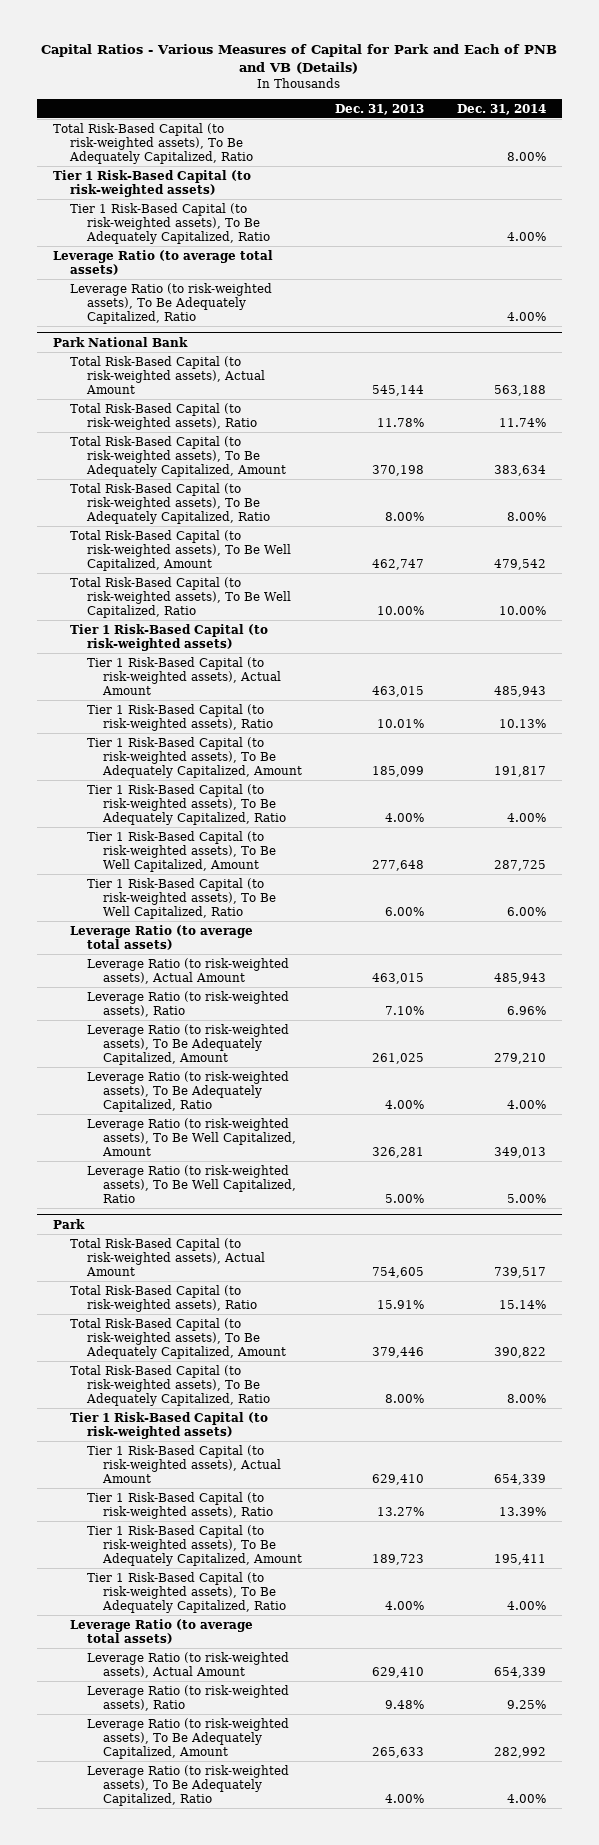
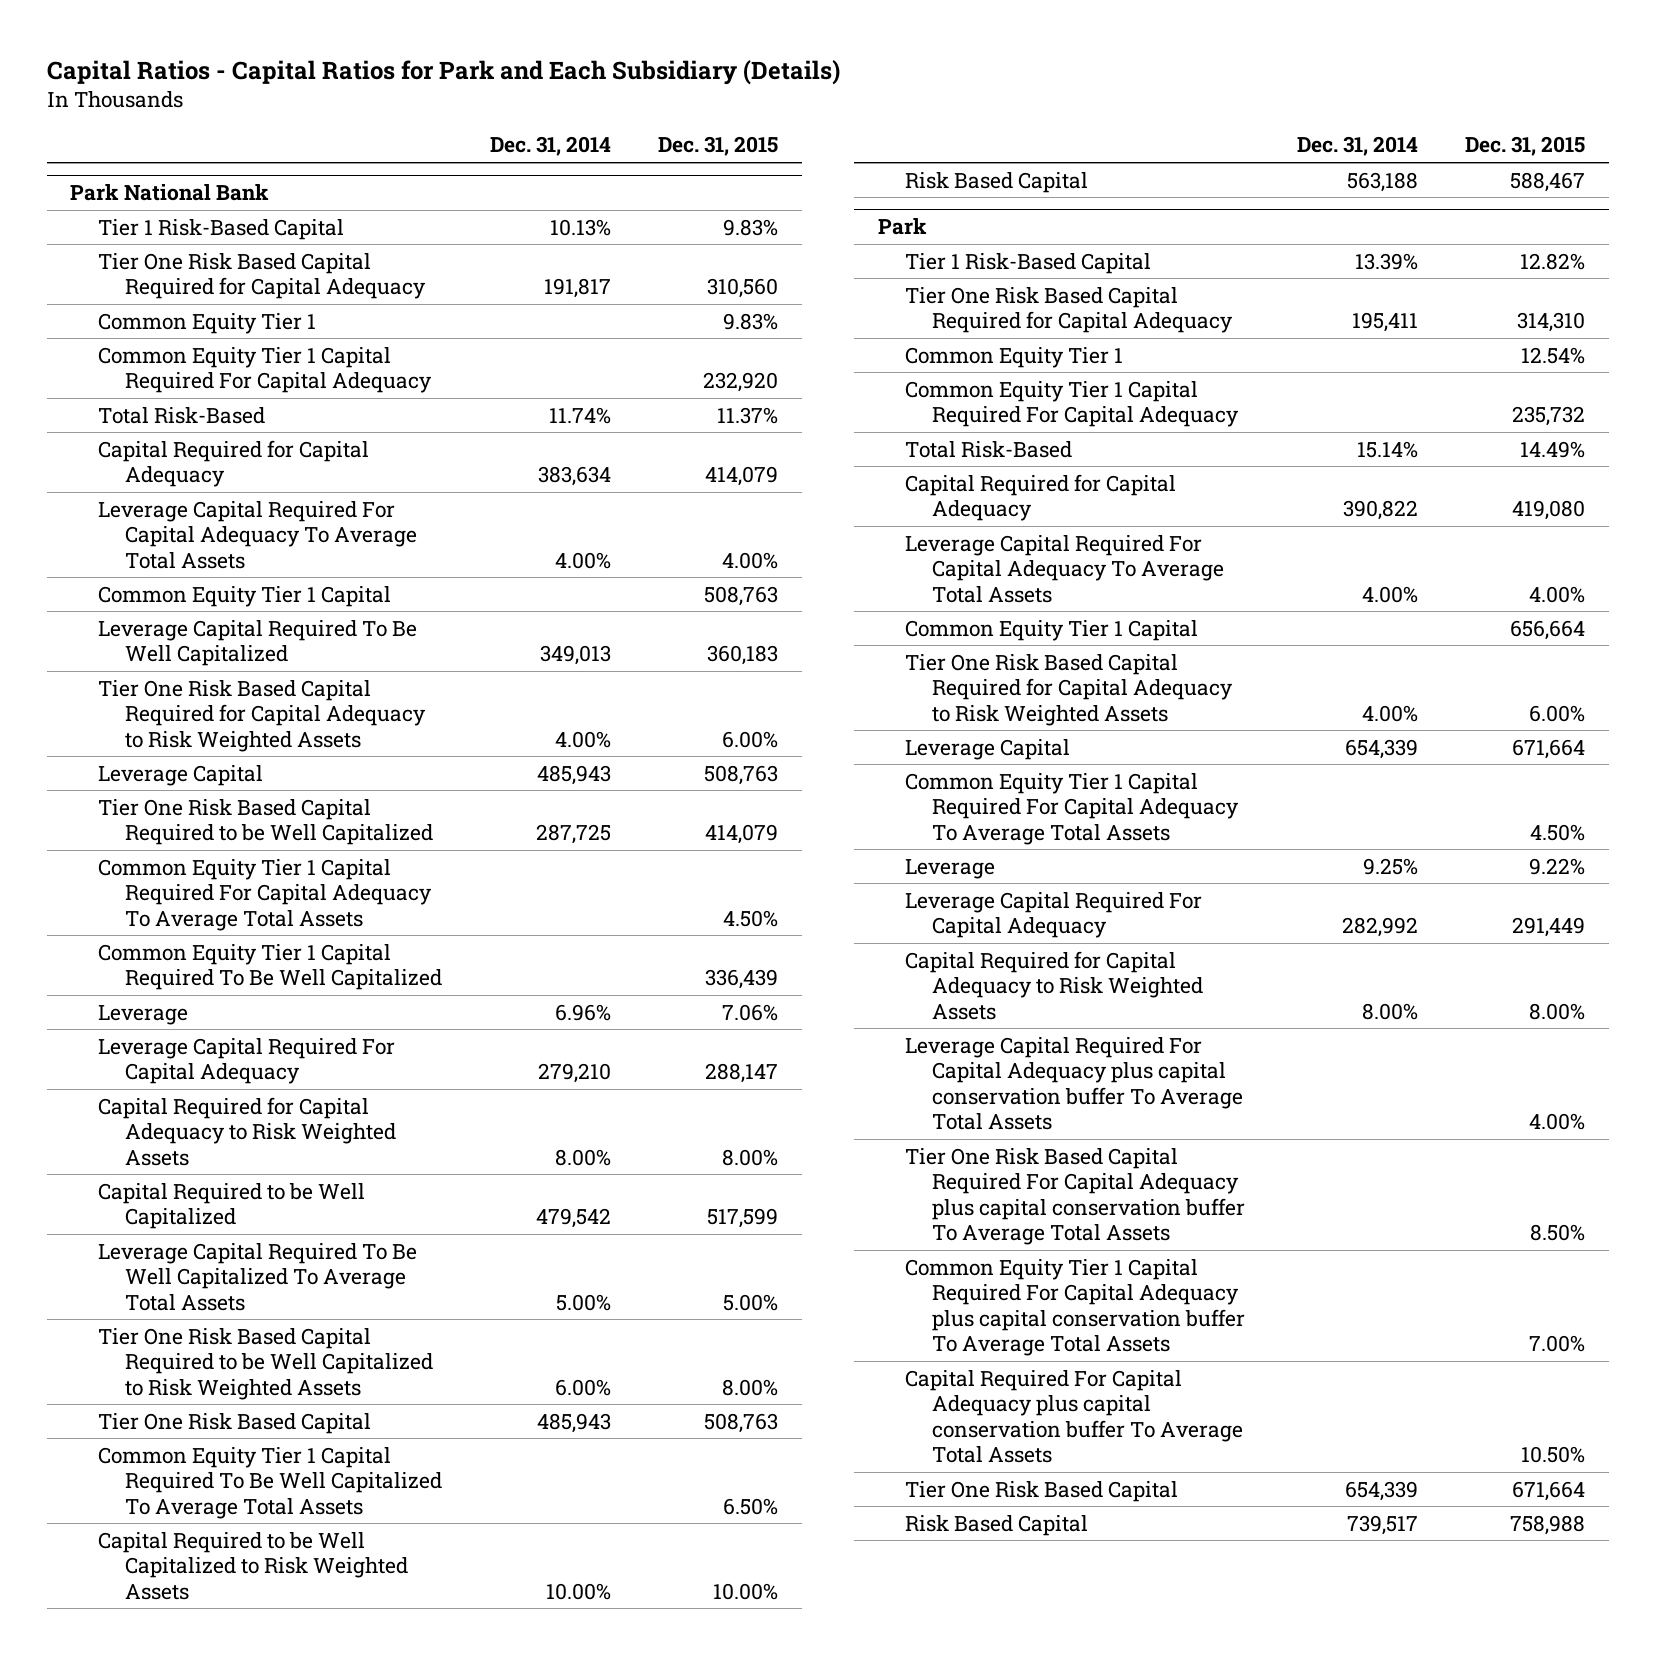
- Capital Ratios - Various Measures of Capital for Park and Each of PNB and VB (Details)
+ Capital Ratios - Capital Ratios for Park and Each Subsidiary (Details)
- | Dec. 31, 2013 | Dec. 31, 2014
+ | Dec. 31, 2014 | Dec. 31, 2015
- Total Risk-Based Capital (to risk-weighted assets), To Be Adequately Capitalized, Ratio | | 8.00%
- Tier 1 Risk-Based Capital (to risk-weighted assets)
- Tier 1 Risk-Based Capital (to risk-weighted assets), To Be Adequately Capitalized, Ratio | | 4.00%
- Leverage Ratio (to average total assets)
- Leverage Ratio (to risk-weighted assets), To Be Adequately Capitalized, Ratio | | 4.00%
@ Park National Bank
- Total Risk-Based Capital (to risk-weighted assets), Actual Amount | 545,144 | 563,188
- Total Risk-Based Capital (to risk-weighted assets), Ratio | 11.78% | 11.74%
- Total Risk-Based Capital (to risk-weighted assets), To Be Adequately Capitalized, Amount | 370,198 | 383,634
- Total Risk-Based Capital (to risk-weighted assets), To Be Adequately Capitalized, Ratio | 8.00% | 8.00%
- Total Risk-Based Capital (to risk-weighted assets), To Be Well Capitalized, Amount | 462,747 | 479,542
- Total Risk-Based Capital (to risk-weighted assets), To Be Well Capitalized, Ratio | 10.00% | 10.00%
- Tier 1 Risk-Based Capital (to risk-weighted assets)
- Tier 1 Risk-Based Capital (to risk-weighted assets), Actual Amount | 463,015 | 485,943
- Tier 1 Risk-Based Capital (to risk-weighted assets), Ratio | 10.01% | 10.13%
- Tier 1 Risk-Based Capital (to risk-weighted assets), To Be Adequately Capitalized, Amount | 185,099 | 191,817
- Tier 1 Risk-Based Capital (to risk-weighted assets), To Be Adequately Capitalized, Ratio | 4.00% | 4.00%
- Tier 1 Risk-Based Capital (to risk-weighted assets), To Be Well Capitalized, Amount | 277,648 | 287,725
- Tier 1 Risk-Based Capital (to risk-weighted assets), To Be Well Capitalized, Ratio | 6.00% | 6.00%
- Leverage Ratio (to average total assets)
- Leverage Ratio (to risk-weighted assets), Actual Amount | 463,015 | 485,943
- Leverage Ratio (to risk-weighted assets), Ratio | 7.10% | 6.96%
- Leverage Ratio (to risk-weighted assets), To Be Adequately Capitalized, Amount | 261,025 | 279,210
- Leverage Ratio (to risk-weighted assets), To Be Adequately Capitalized, Ratio | 4.00% | 4.00%
- Leverage Ratio (to risk-weighted assets), To Be Well Capitalized, Amount | 326,281 | 349,013
- Leverage Ratio (to risk-weighted assets), To Be Well Capitalized, Ratio | 5.00% | 5.00%
+ Tier 1 Risk-Based Capital | 10.13% | 9.83%
+ Tier One Risk Based Capital Required for Capital Adequacy | 191,817 | 310,560
+ Common Equity Tier 1 | | 9.83%
+ Common Equity Tier 1 Capital Required For Capital Adequacy | | 232,920
+ Total Risk-Based | 11.74% | 11.37%
+ Capital Required for Capital Adequacy | 383,634 | 414,079
+ Leverage Capital Required For Capital Adequacy To Average Total Assets | 4.00% | 4.00%
+ Common Equity Tier 1 Capital | | 508,763
+ Leverage Capital Required To Be Well Capitalized | 349,013 | 360,183
+ Tier One Risk Based Capital Required for Capital Adequacy to Risk Weighted Assets | 4.00% | 6.00%
+ Leverage Capital | 485,943 | 508,763
+ Tier One Risk Based Capital Required to be Well Capitalized | 287,725 | 414,079
+ Common Equity Tier 1 Capital Required For Capital Adequacy To Average Total Assets | | 4.50%
+ Common Equity Tier 1 Capital Required To Be Well Capitalized | | 336,439
+ Leverage | 6.96% | 7.06%
+ Leverage Capital Required For Capital Adequacy | 279,210 | 288,147
+ Capital Required for Capital Adequacy to Risk Weighted Assets | 8.00% | 8.00%
+ Capital Required to be Well Capitalized | 479,542 | 517,599
+ Leverage Capital Required To Be Well Capitalized To Average Total Assets | 5.00% | 5.00%
+ Tier One Risk Based Capital Required to be Well Capitalized to Risk Weighted Assets | 6.00% | 8.00%
+ Tier One Risk Based Capital | 485,943 | 508,763
+ Common Equity Tier 1 Capital Required To Be Well Capitalized To Average Total Assets | | 6.50%
+ Capital Required to be Well Capitalized to Risk Weighted Assets | 10.00% | 10.00%
+ Risk Based Capital | 563,188 | 588,467
@ Park
- Total Risk-Based Capital (to risk-weighted assets), Actual Amount | 754,605 | 739,517
- Total Risk-Based Capital (to risk-weighted assets), Ratio | 15.91% | 15.14%
- Total Risk-Based Capital (to risk-weighted assets), To Be Adequately Capitalized, Amount | 379,446 | 390,822
- Total Risk-Based Capital (to risk-weighted assets), To Be Adequately Capitalized, Ratio | 8.00% | 8.00%
- Tier 1 Risk-Based Capital (to risk-weighted assets)
- Tier 1 Risk-Based Capital (to risk-weighted assets), Actual Amount | 629,410 | 654,339
- Tier 1 Risk-Based Capital (to risk-weighted assets), Ratio | 13.27% | 13.39%
- Tier 1 Risk-Based Capital (to risk-weighted assets), To Be Adequately Capitalized, Amount | 189,723 | 195,411
- Tier 1 Risk-Based Capital (to risk-weighted assets), To Be Adequately Capitalized, Ratio | 4.00% | 4.00%
- Leverage Ratio (to average total assets)
- Leverage Ratio (to risk-weighted assets), Actual Amount | 629,410 | 654,339
- Leverage Ratio (to risk-weighted assets), Ratio | 9.48% | 9.25%
- Leverage Ratio (to risk-weighted assets), To Be Adequately Capitalized, Amount | 265,633 | 282,992
- Leverage Ratio (to risk-weighted assets), To Be Adequately Capitalized, Ratio | 4.00% | 4.00%
+ Tier 1 Risk-Based Capital | 13.39% | 12.82%
+ Tier One Risk Based Capital Required for Capital Adequacy | 195,411 | 314,310
+ Common Equity Tier 1 | | 12.54%
+ Common Equity Tier 1 Capital Required For Capital Adequacy | | 235,732
+ Total Risk-Based | 15.14% | 14.49%
+ Capital Required for Capital Adequacy | 390,822 | 419,080
+ Leverage Capital Required For Capital Adequacy To Average Total Assets | 4.00% | 4.00%
+ Common Equity Tier 1 Capital | | 656,664
+ Tier One Risk Based Capital Required for Capital Adequacy to Risk Weighted Assets | 4.00% | 6.00%
+ Leverage Capital | 654,339 | 671,664
+ Common Equity Tier 1 Capital Required For Capital Adequacy To Average Total Assets | | 4.50%
+ Leverage | 9.25% | 9.22%
+ Leverage Capital Required For Capital Adequacy | 282,992 | 291,449
+ Capital Required for Capital Adequacy to Risk Weighted Assets | 8.00% | 8.00%
+ Leverage Capital Required For Capital Adequacy plus capital conservation buffer To Average Total Assets | | 4.00%
+ Tier One Risk Based Capital Required For Capital Adequacy plus capital conservation buffer To Average Total Assets | | 8.50%
+ Common Equity Tier 1 Capital Required For Capital Adequacy plus capital conservation buffer To Average Total Assets | | 7.00%
+ Capital Required For Capital Adequacy plus capital conservation buffer To Average Total Assets | | 10.50%
+ Tier One Risk Based Capital | 654,339 | 671,664
+ Risk Based Capital | 739,517 | 758,988

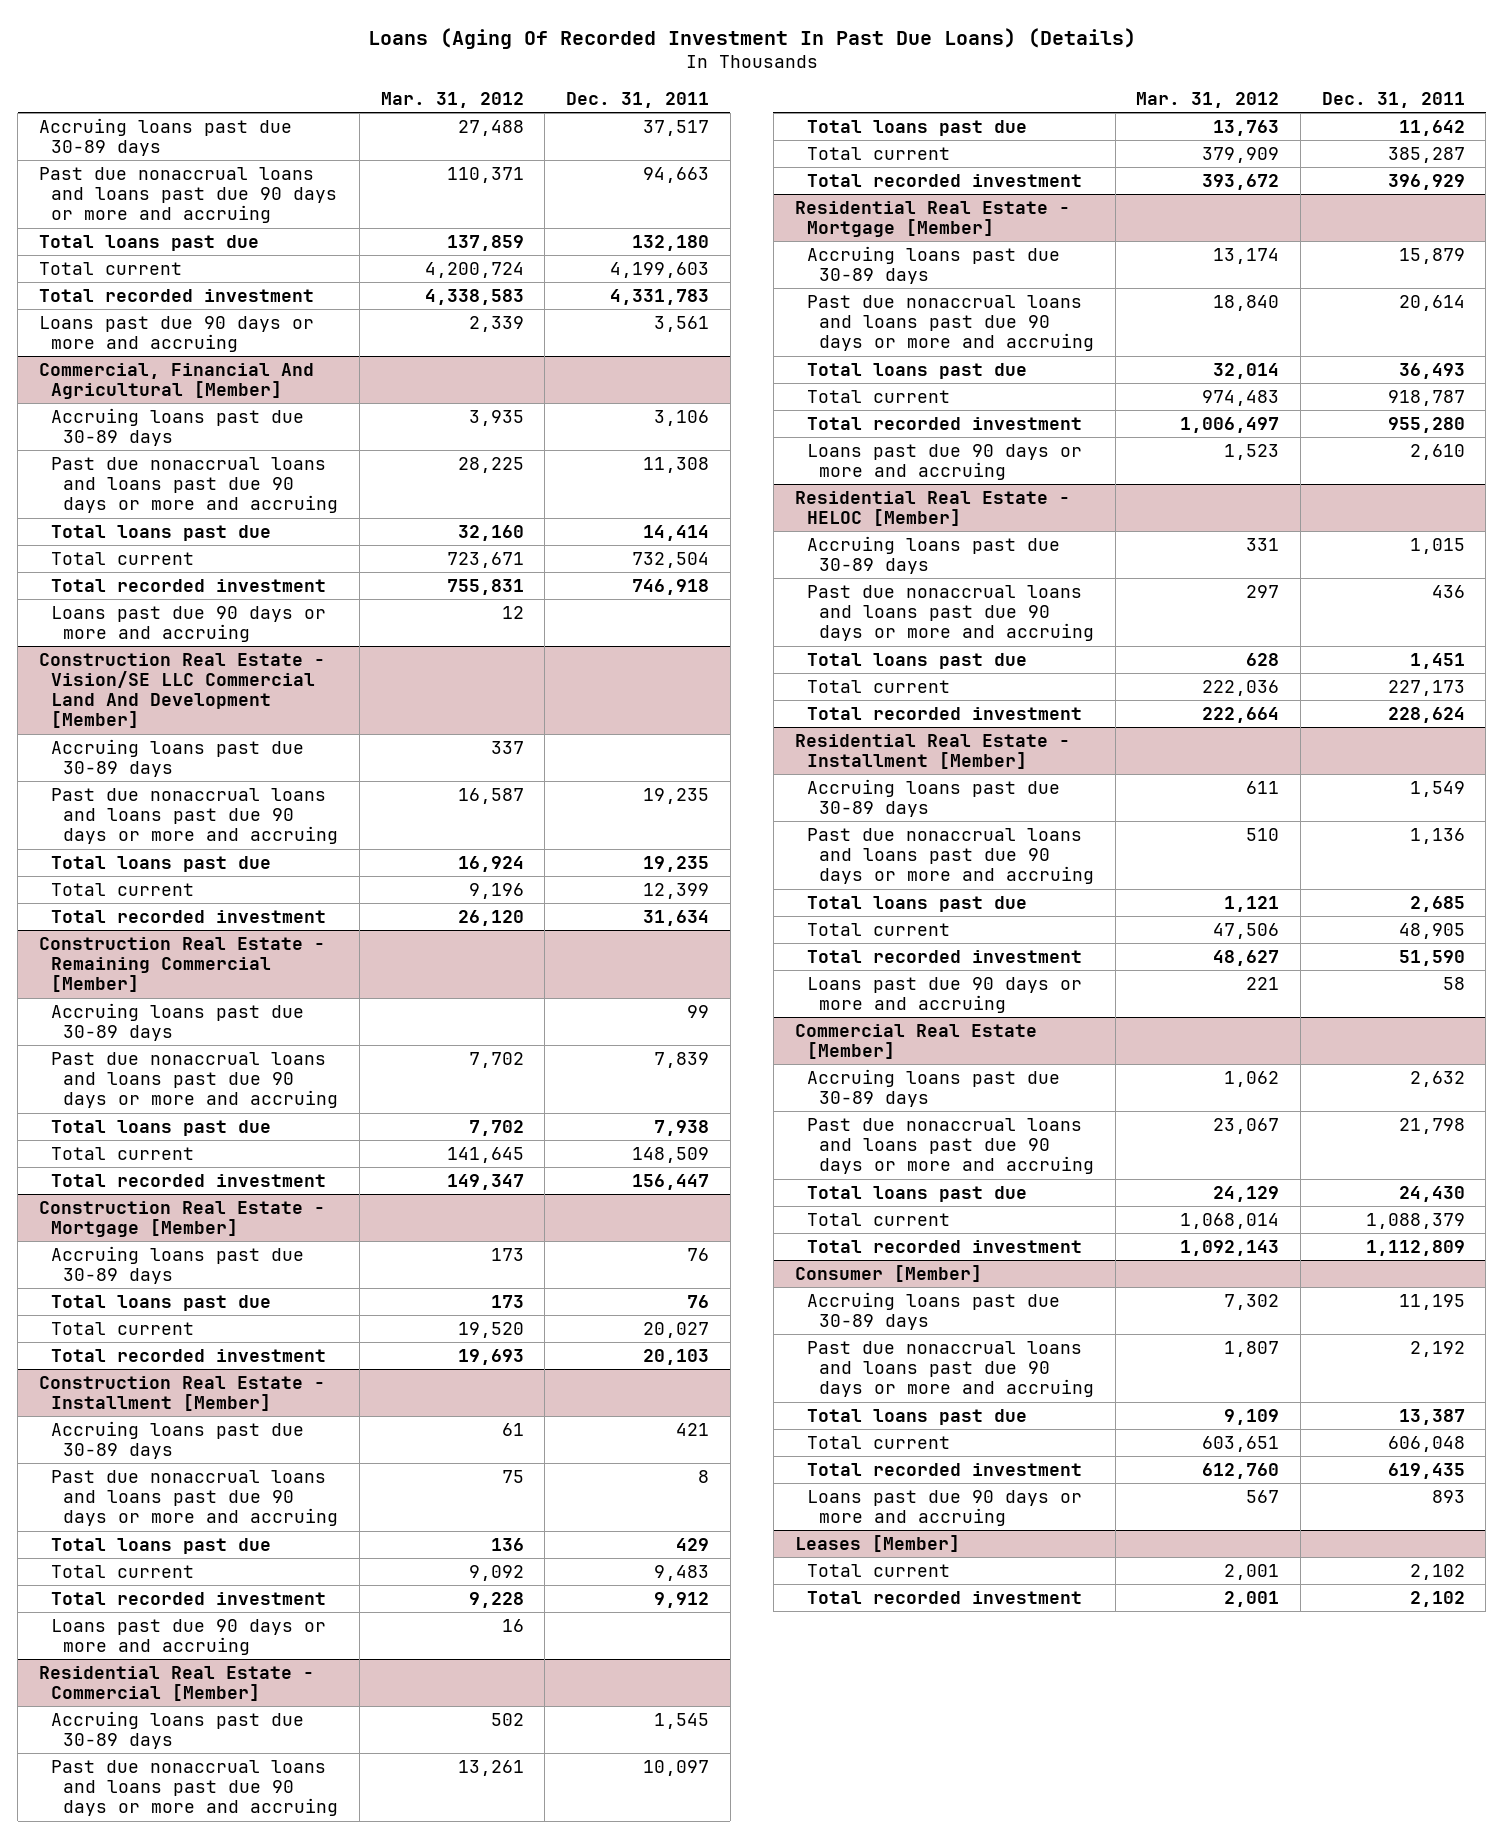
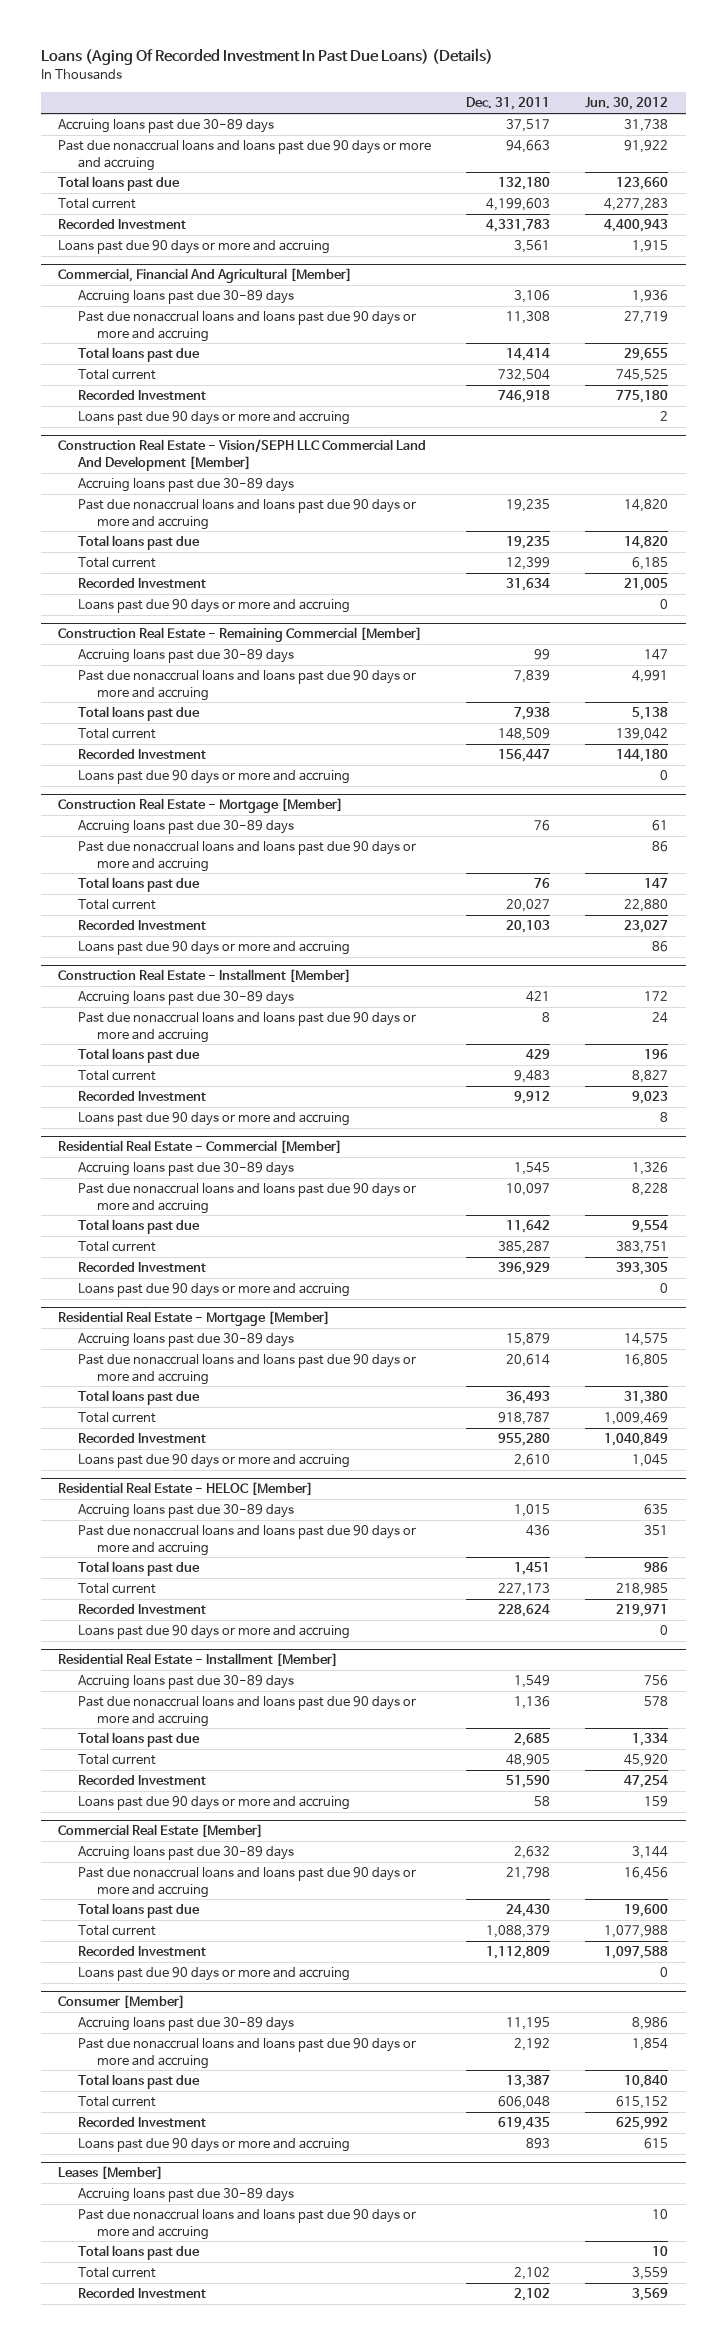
- | Mar. 31, 2012 | Dec. 31, 2011
+ | Dec. 31, 2011 | Jun. 30, 2012
- Total recorded investment | 4,338,583 | 4,331,783
+ Recorded Investment | 4,331,783 | 4,400,943
@ Commercial, Financial And Agricultural [Member]
- Total recorded investment | 755,831 | 746,918
+ Recorded Investment | 746,918 | 775,180
- Construction Real Estate - Vision/SE LLC Commercial Land And Development [Member]
+ Construction Real Estate - Vision/SEPH LLC Commercial Land And Development [Member]
- Total recorded investment | 26,120 | 31,634
+ Recorded Investment | 31,634 | 21,005
+ Loans past due 90 days or more and accruing | | 0
@ Construction Real Estate - Remaining Commercial [Member]
- Total recorded investment | 149,347 | 156,447
+ Recorded Investment | 156,447 | 144,180
+ Loans past due 90 days or more and accruing | | 0
@ Construction Real Estate - Mortgage [Member]
+ Past due nonaccrual loans and loans past due 90 days or more and accruing | | 86
- Total recorded investment | 19,693 | 20,103
+ Recorded Investment | 20,103 | 23,027
+ Loans past due 90 days or more and accruing | | 86
@ Construction Real Estate - Installment [Member]
- Total recorded investment | 9,228 | 9,912
+ Recorded Investment | 9,912 | 9,023
@ Residential Real Estate - Commercial [Member]
- Total recorded investment | 393,672 | 396,929
+ Recorded Investment | 396,929 | 393,305
+ Loans past due 90 days or more and accruing | | 0
@ Residential Real Estate - Mortgage [Member]
- Total recorded investment | 1,006,497 | 955,280
+ Recorded Investment | 955,280 | 1,040,849
@ Residential Real Estate - HELOC [Member]
- Total recorded investment | 222,664 | 228,624
+ Recorded Investment | 228,624 | 219,971
+ Loans past due 90 days or more and accruing | | 0
@ Residential Real Estate - Installment [Member]
- Total recorded investment | 48,627 | 51,590
+ Recorded Investment | 51,590 | 47,254
@ Commercial Real Estate [Member]
- Total recorded investment | 1,092,143 | 1,112,809
+ Recorded Investment | 1,112,809 | 1,097,588
+ Loans past due 90 days or more and accruing | | 0
@ Consumer [Member]
- Total recorded investment | 612,760 | 619,435
+ Recorded Investment | 619,435 | 625,992
@ Leases [Member]
+ Accruing loans past due 30-89 days
+ Past due nonaccrual loans and loans past due 90 days or more and accruing | | 10
+ Total loans past due | | 10
- Total recorded investment | 2,001 | 2,102
+ Recorded Investment | 2,102 | 3,569

